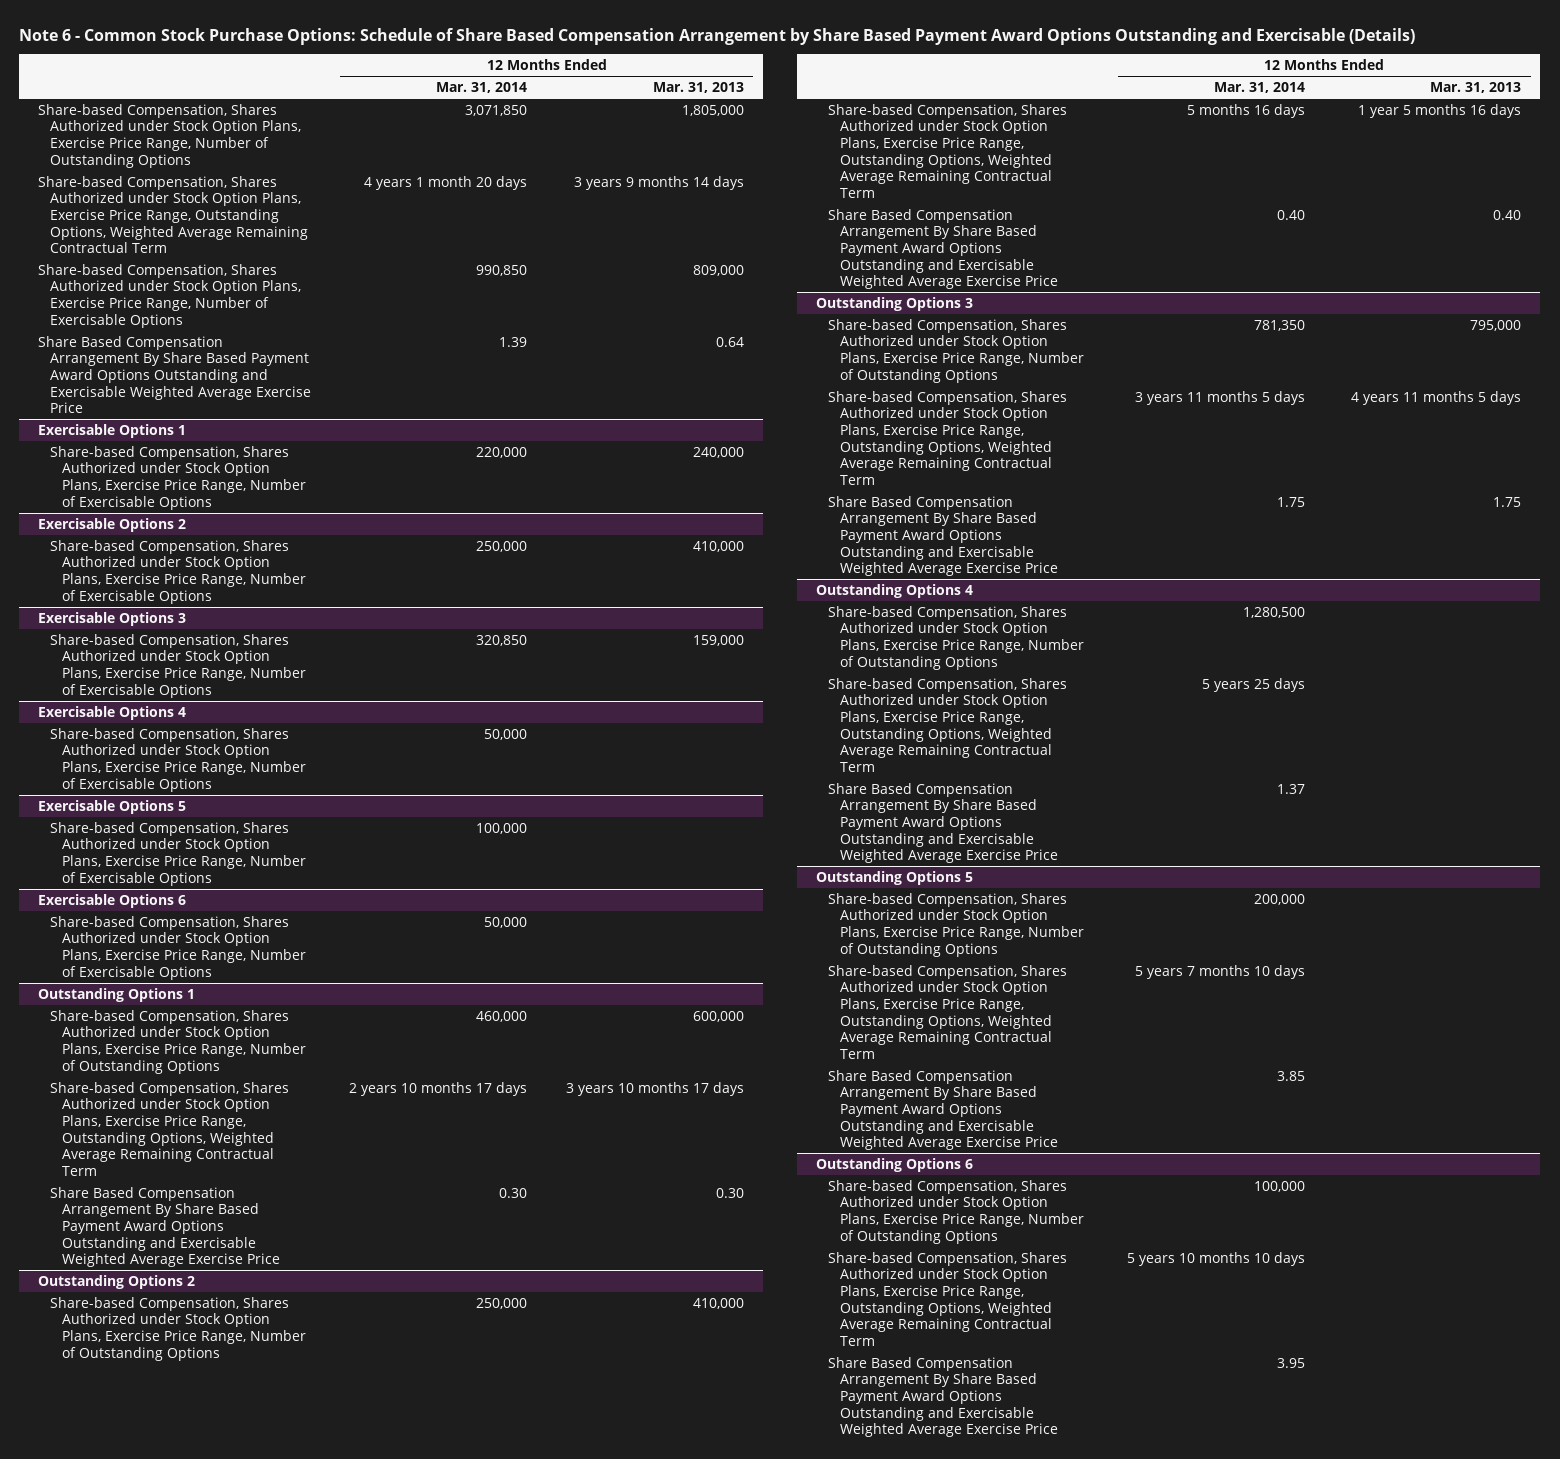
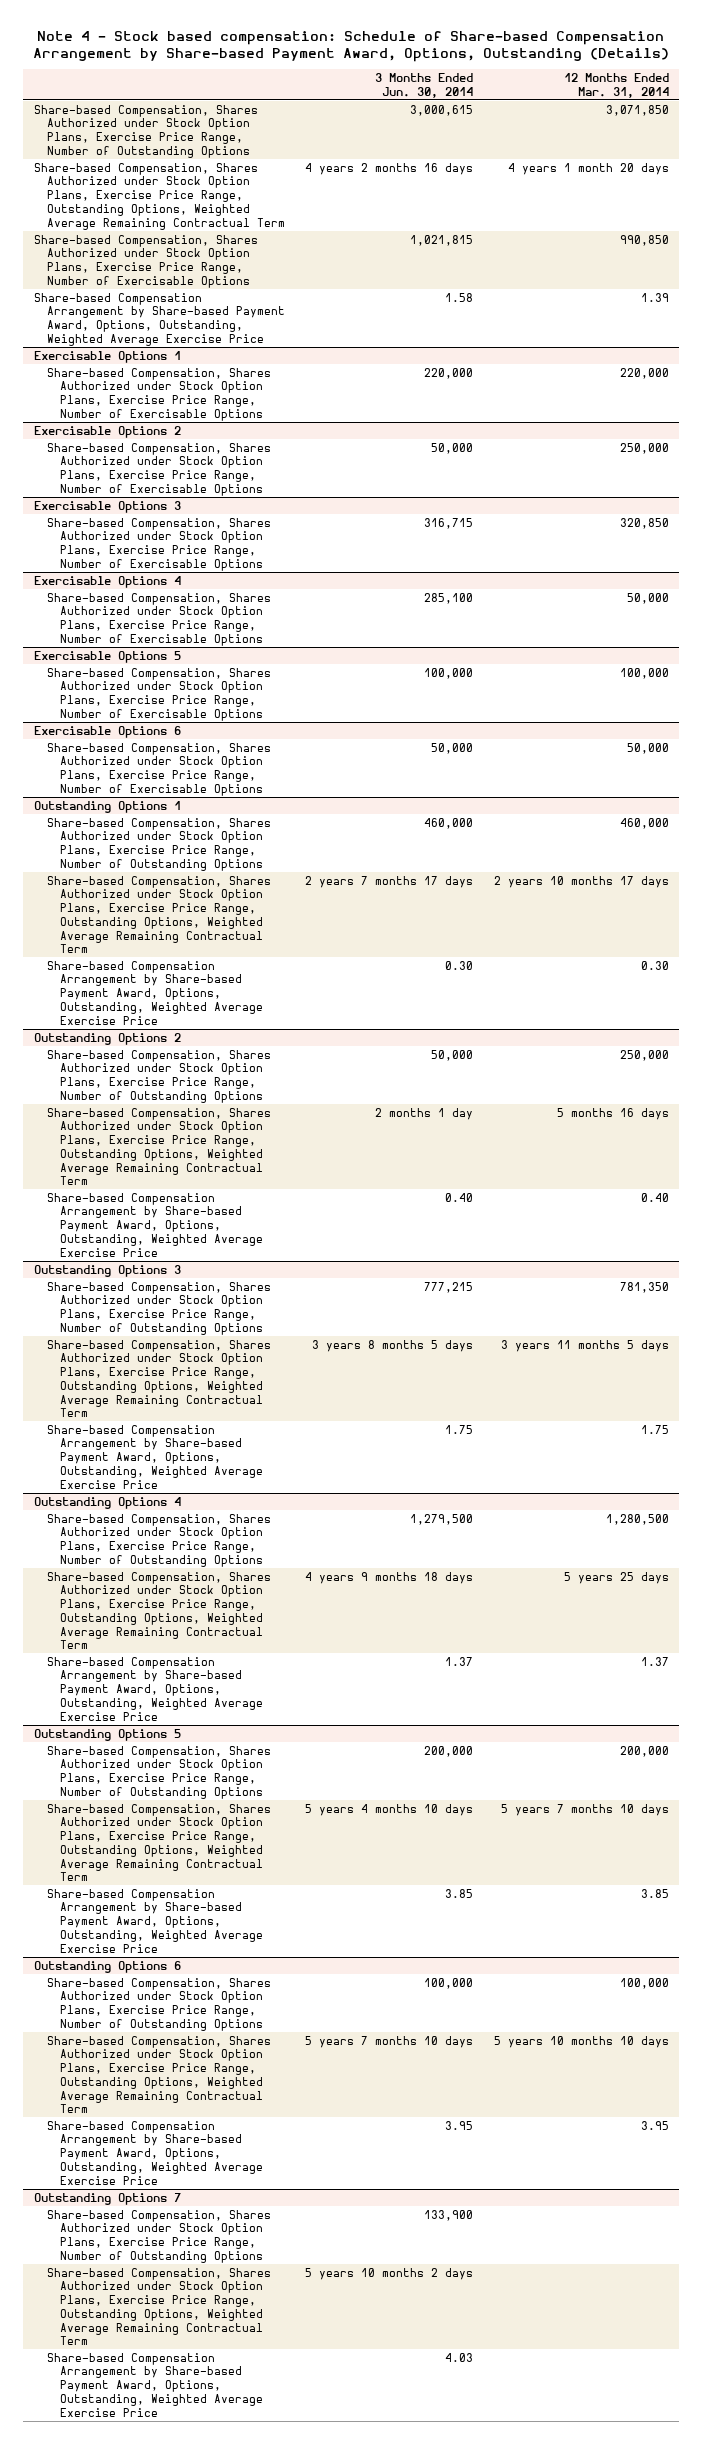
- Note 6 - Common Stock Purchase Options: Schedule of Share Based Compensation Arrangement by Share Based Payment Award Options Outstanding and Exercisable (Details)
+ Note 4 - Stock based compensation: Schedule of Share-based Compensation Arrangement by Share-based Payment Award, Options, Outstanding (Details)
- | 12 Months Ended Mar. 31, 2014 | 12 Months Ended Mar. 31, 2013
+ | 3 Months Ended Jun. 30, 2014 | 12 Months Ended Mar. 31, 2014
- Share Based Compensation Arrangement By Share Based Payment Award Options Outstanding and Exercisable Weighted Average Exercise Price | 1.39 | 0.64
+ Share-based Compensation Arrangement by Share-based Payment Award, Options, Outstanding, Weighted Average Exercise Price | 1.58 | 1.39
@ Outstanding Options 1
- Share Based Compensation Arrangement By Share Based Payment Award Options Outstanding and Exercisable Weighted Average Exercise Price | 0.30 | 0.30
+ Share-based Compensation Arrangement by Share-based Payment Award, Options, Outstanding, Weighted Average Exercise Price | 0.30 | 0.30
@ Outstanding Options 2
- Share Based Compensation Arrangement By Share Based Payment Award Options Outstanding and Exercisable Weighted Average Exercise Price | 0.40 | 0.40
+ Share-based Compensation Arrangement by Share-based Payment Award, Options, Outstanding, Weighted Average Exercise Price | 0.40 | 0.40
@ Outstanding Options 3
- Share Based Compensation Arrangement By Share Based Payment Award Options Outstanding and Exercisable Weighted Average Exercise Price | 1.75 | 1.75
+ Share-based Compensation Arrangement by Share-based Payment Award, Options, Outstanding, Weighted Average Exercise Price | 1.75 | 1.75
@ Outstanding Options 4
- Share Based Compensation Arrangement By Share Based Payment Award Options Outstanding and Exercisable Weighted Average Exercise Price | 1.37 |
+ Share-based Compensation Arrangement by Share-based Payment Award, Options, Outstanding, Weighted Average Exercise Price | 1.37 | 1.37
@ Outstanding Options 5
- Share Based Compensation Arrangement By Share Based Payment Award Options Outstanding and Exercisable Weighted Average Exercise Price | 3.85 |
+ Share-based Compensation Arrangement by Share-based Payment Award, Options, Outstanding, Weighted Average Exercise Price | 3.85 | 3.85
@ Outstanding Options 6
- Share Based Compensation Arrangement By Share Based Payment Award Options Outstanding and Exercisable Weighted Average Exercise Price | 3.95 |
+ Share-based Compensation Arrangement by Share-based Payment Award, Options, Outstanding, Weighted Average Exercise Price | 3.95 | 3.95
+ Outstanding Options 7
+ Share-based Compensation, Shares Authorized under Stock Option Plans, Exercise Price Range, Number of Outstanding Options | 133,900 |
+ Share-based Compensation, Shares Authorized under Stock Option Plans, Exercise Price Range, Outstanding Options, Weighted Average Remaining Contractual Term | 5 years 10 months 2 days |
+ Share-based Compensation Arrangement by Share-based Payment Award, Options, Outstanding, Weighted Average Exercise Price | 4.03 |

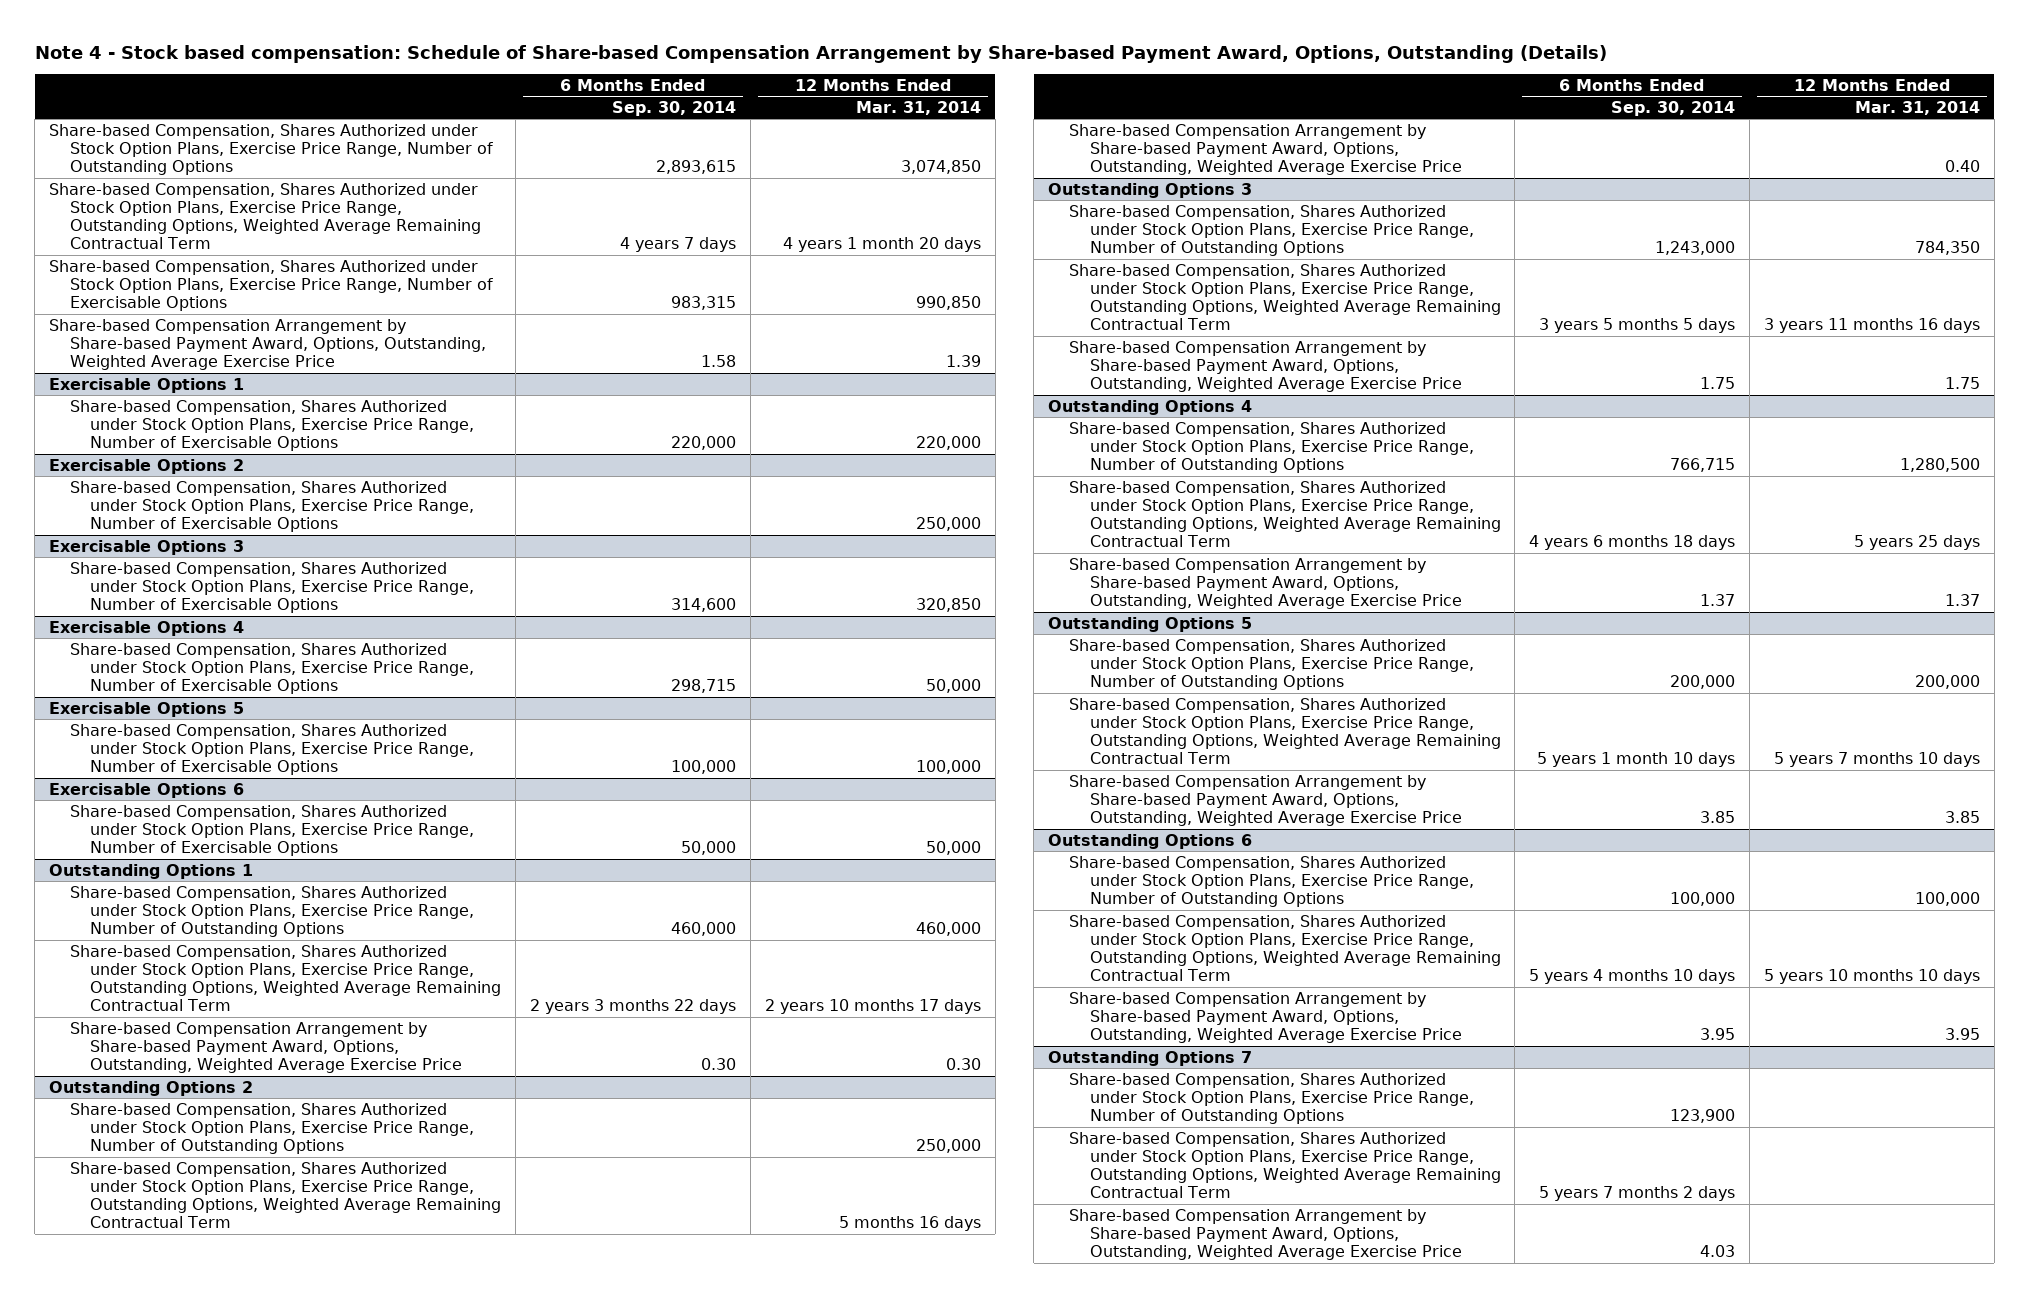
- | 3 Months Ended Jun. 30, 2014 | 12 Months Ended Mar. 31, 2014
+ | 6 Months Ended Sep. 30, 2014 | 12 Months Ended Mar. 31, 2014
- Share-based Compensation, Shares Authorized under Stock Option Plans, Exercise Price Range, Number of Outstanding Options | 3,000,615 | 3,071,850
+ Share-based Compensation, Shares Authorized under Stock Option Plans, Exercise Price Range, Number of Outstanding Options | 2,893,615 | 3,074,850
@ Outstanding Options 3
- Share-based Compensation, Shares Authorized under Stock Option Plans, Exercise Price Range, Number of Outstanding Options | 777,215 | 781,350
- Share-based Compensation, Shares Authorized under Stock Option Plans, Exercise Price Range, Outstanding Options, Weighted Average Remaining Contractual Term | 3 years 8 months 5 days | 3 years 11 months 5 days
+ Share-based Compensation, Shares Authorized under Stock Option Plans, Exercise Price Range, Number of Outstanding Options | 1,243,000 | 784,350
+ Share-based Compensation, Shares Authorized under Stock Option Plans, Exercise Price Range, Outstanding Options, Weighted Average Remaining Contractual Term | 3 years 5 months 5 days | 3 years 11 months 16 days

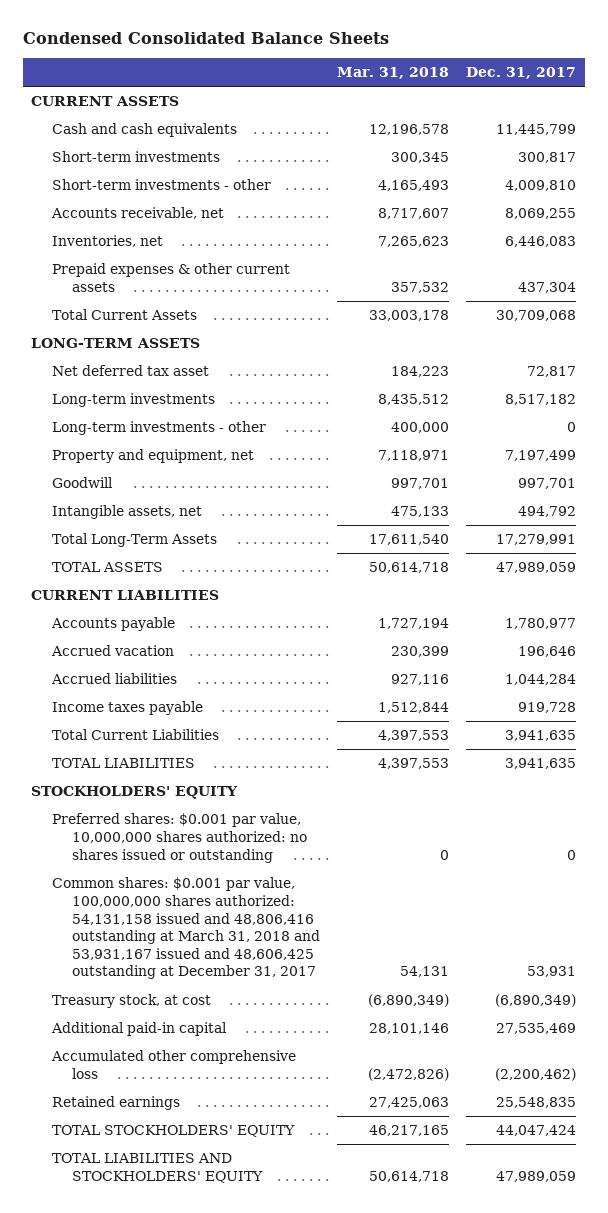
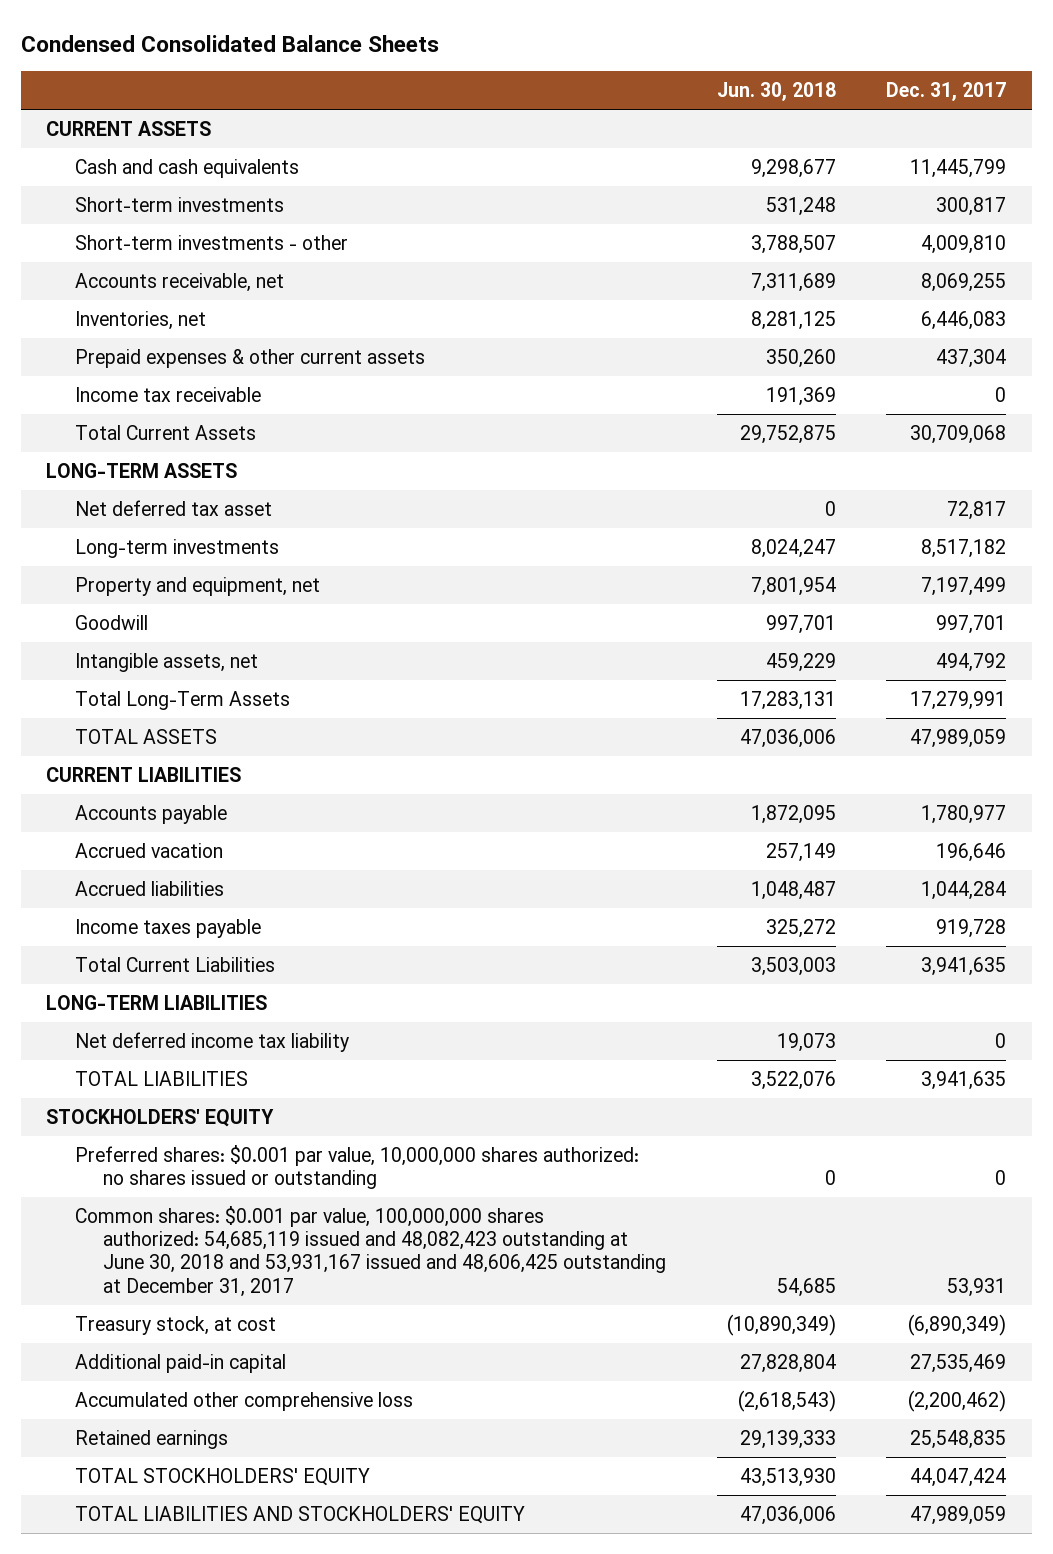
- | Mar. 31, 2018 | Dec. 31, 2017
+ | Jun. 30, 2018 | Dec. 31, 2017
+ Income tax receivable | 191,369 | 0
- Long-term investments - other | 400,000 | 0
+ LONG-TERM LIABILITIES
+ Net deferred income tax liability | 19,073 | 0
- Common shares: $0.001 par value, 100,000,000 shares authorized: 54,131,158 issued and 48,806,416 outstanding at March 31, 2018 and 53,931,167 issued and 48,606,425 outstanding at December 31, 2017 | 54,131 | 53,931
+ Common shares: $0.001 par value, 100,000,000 shares authorized: 54,685,119 issued and 48,082,423 outstanding at June 30, 2018 and 53,931,167 issued and 48,606,425 outstanding at December 31, 2017 | 54,685 | 53,931

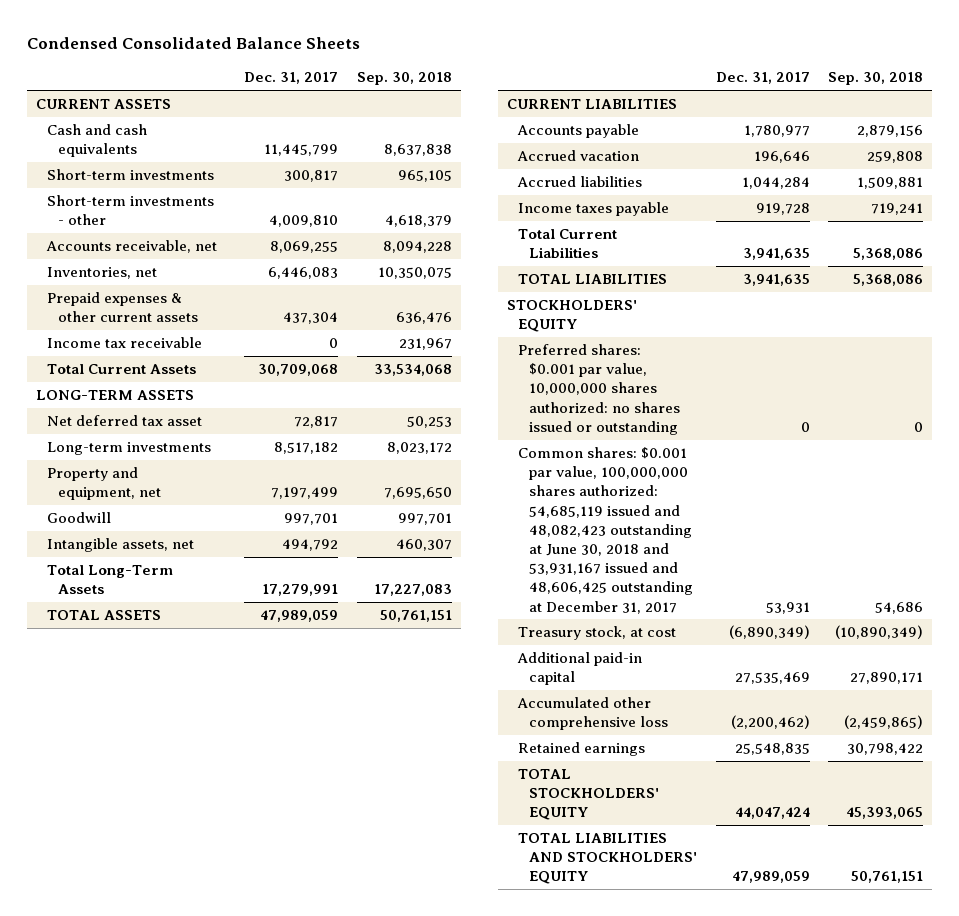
- | Jun. 30, 2018 | Dec. 31, 2017
+ | Dec. 31, 2017 | Sep. 30, 2018
- LONG-TERM LIABILITIES
- Net deferred income tax liability | 19,073 | 0

